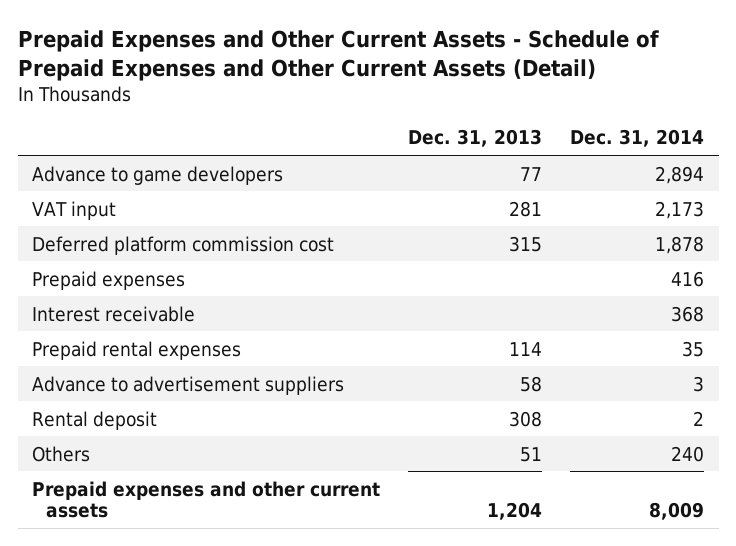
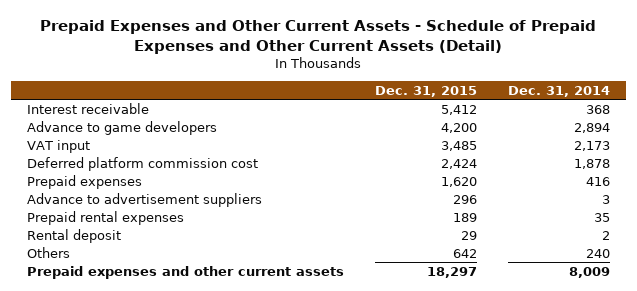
- | Dec. 31, 2013 | Dec. 31, 2014
+ | Dec. 31, 2015 | Dec. 31, 2014
moved up: Interest receivable | 5,412 | 368
moved down: Prepaid rental expenses | 189 | 35

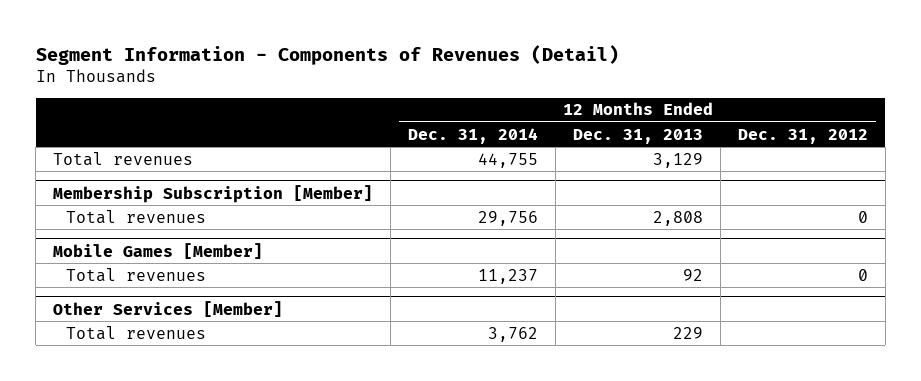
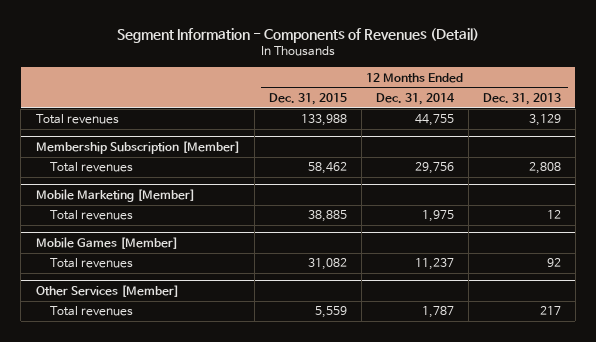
- | 12 Months Ended Dec. 31, 2014 | 12 Months Ended Dec. 31, 2013 | 12 Months Ended Dec. 31, 2012
+ | 12 Months Ended Dec. 31, 2015 | 12 Months Ended Dec. 31, 2014 | 12 Months Ended Dec. 31, 2013
+ Mobile Marketing [Member]
+ Total revenues | 38,885 | 1,975 | 12
@ Other Services [Member]
- Total revenues | 3,762 | 229 |
+ Total revenues | 5,559 | 1,787 | 217

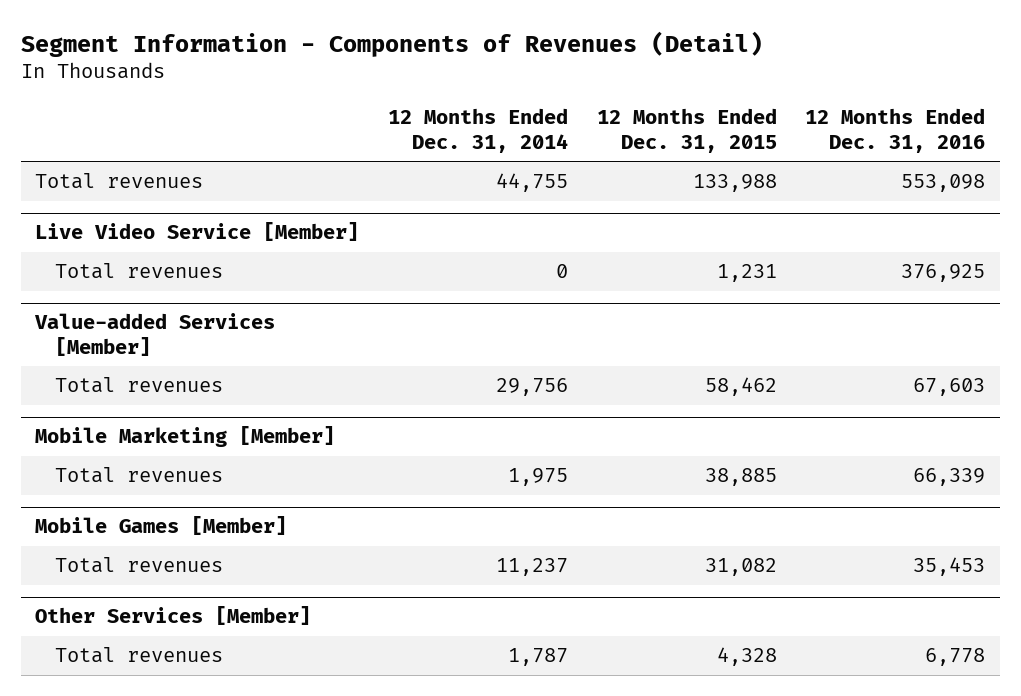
- | 12 Months Ended Dec. 31, 2015 | 12 Months Ended Dec. 31, 2014 | 12 Months Ended Dec. 31, 2013
+ | 12 Months Ended Dec. 31, 2014 | 12 Months Ended Dec. 31, 2015 | 12 Months Ended Dec. 31, 2016
- Membership Subscription [Member]
+ Live Video Service [Member]
+ Total revenues | 0 | 1,231 | 376,925
+ Value-added Services [Member]
@ Other Services [Member]
- Total revenues | 5,559 | 1,787 | 217
+ Total revenues | 1,787 | 4,328 | 6,778

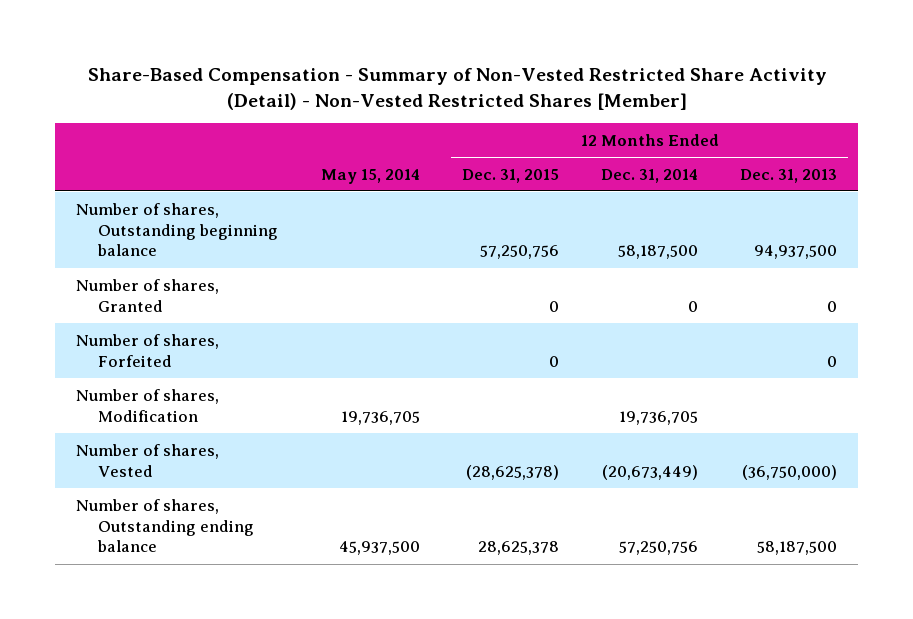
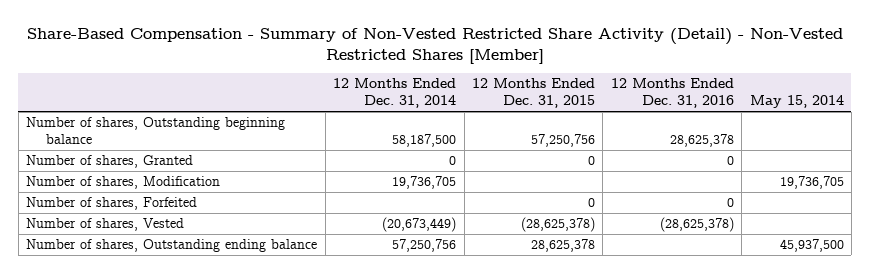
- | May 15, 2014 | 12 Months Ended Dec. 31, 2015 | 12 Months Ended Dec. 31, 2014 | 12 Months Ended Dec. 31, 2013
+ | 12 Months Ended Dec. 31, 2014 | 12 Months Ended Dec. 31, 2015 | 12 Months Ended Dec. 31, 2016 | May 15, 2014
moved down: Number of shares, Forfeited | | 0 | 0 |

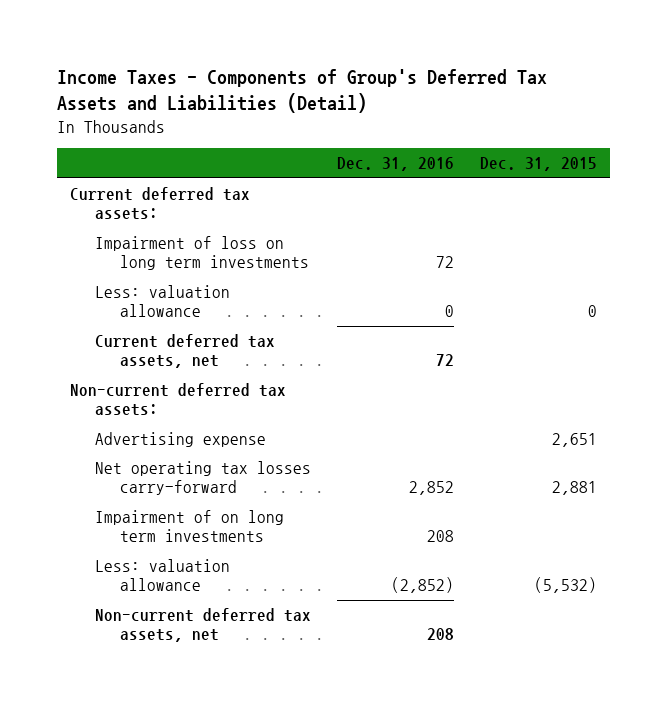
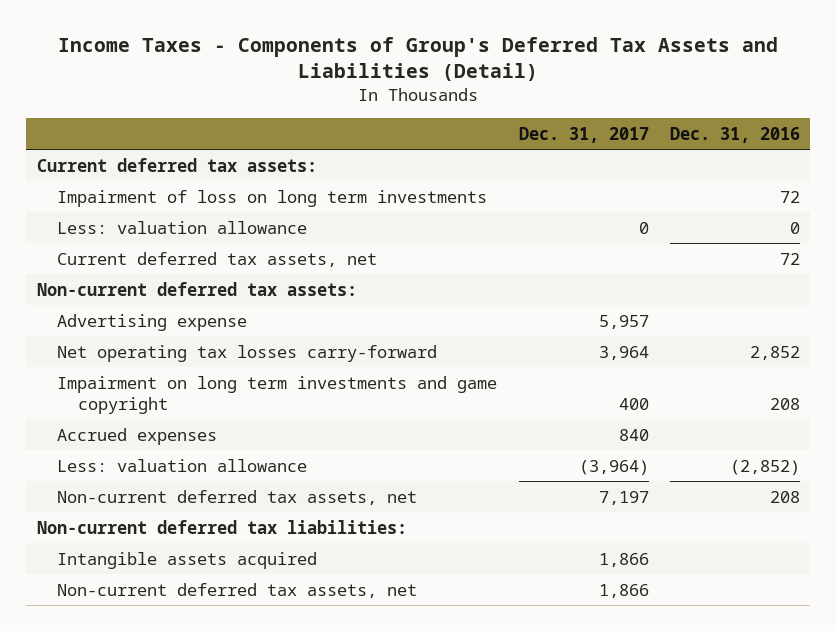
- | Dec. 31, 2016 | Dec. 31, 2015
+ | Dec. 31, 2017 | Dec. 31, 2016
- Impairment of on long term investments | 208 |
+ Impairment on long term investments and game copyright | 400 | 208
+ Accrued expenses | 840 |
+ Non-current deferred tax liabilities:
+ Intangible assets acquired | 1,866 |
+ Non-current deferred tax assets, net | 1,866 |

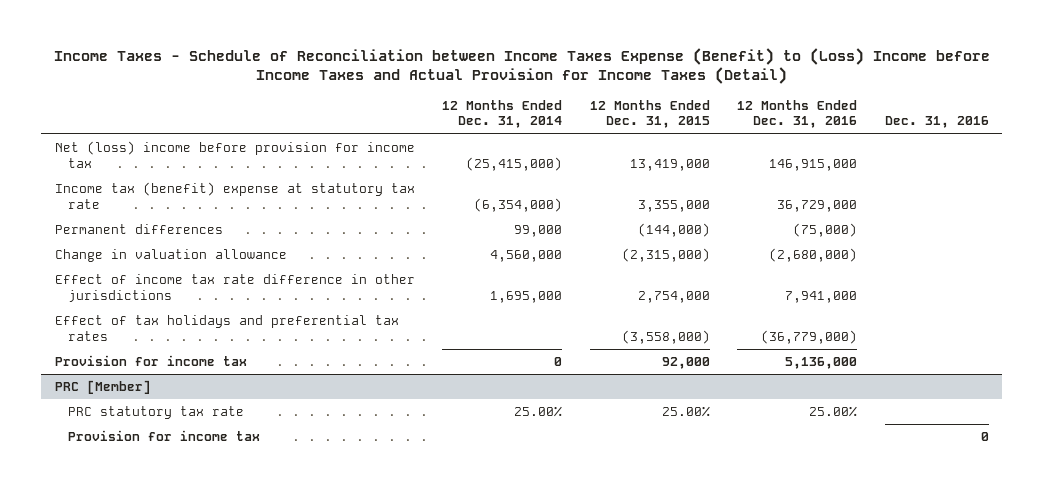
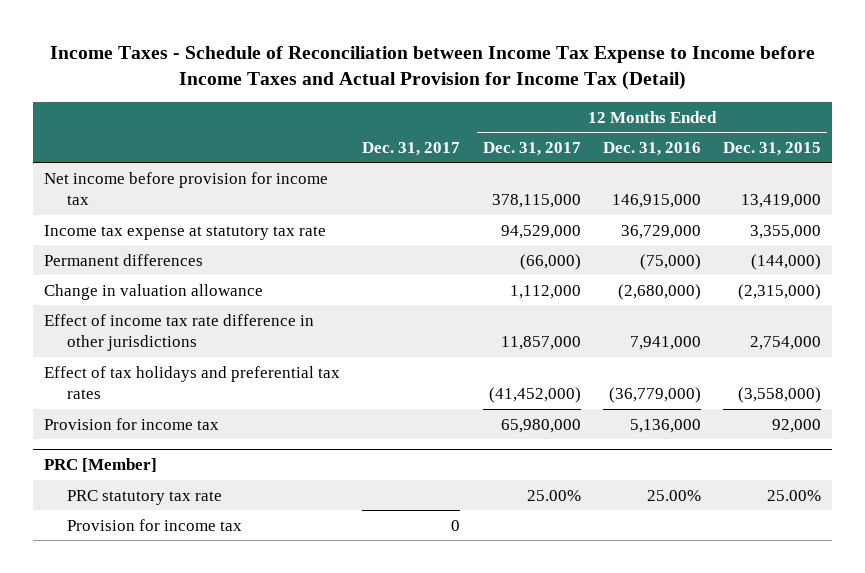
- Income Taxes - Schedule of Reconciliation between Income Taxes Expense (Benefit) to (Loss) Income before Income Taxes and Actual Provision for Income Taxes (Detail)
+ Income Taxes - Schedule of Reconciliation between Income Tax Expense to Income before Income Taxes and Actual Provision for Income Tax (Detail)
- | 12 Months Ended Dec. 31, 2014 | 12 Months Ended Dec. 31, 2015 | 12 Months Ended Dec. 31, 2016 | Dec. 31, 2016
+ | Dec. 31, 2017 | 12 Months Ended Dec. 31, 2017 | 12 Months Ended Dec. 31, 2016 | 12 Months Ended Dec. 31, 2015
- Net (loss) income before provision for income tax | (25,415,000) | 13,419,000 | 146,915,000 |
- Income tax (benefit) expense at statutory tax rate | (6,354,000) | 3,355,000 | 36,729,000 |
+ Net income before provision for income tax | | 378,115,000 | 146,915,000 | 13,419,000
+ Income tax expense at statutory tax rate | | 94,529,000 | 36,729,000 | 3,355,000

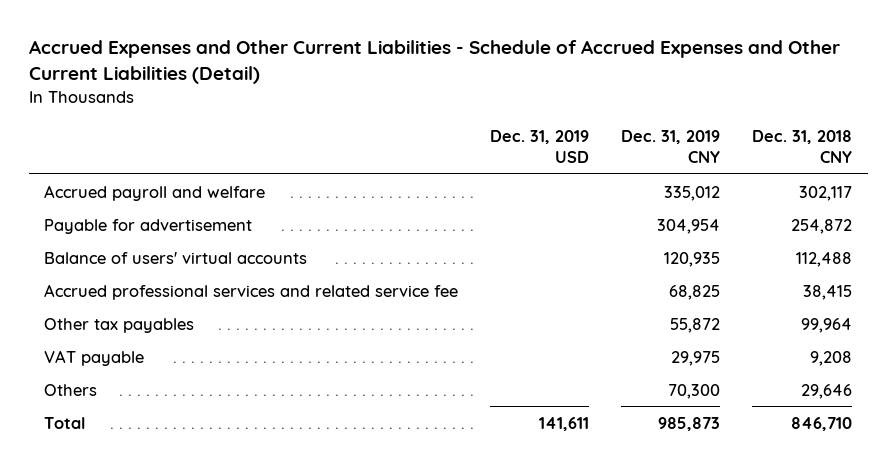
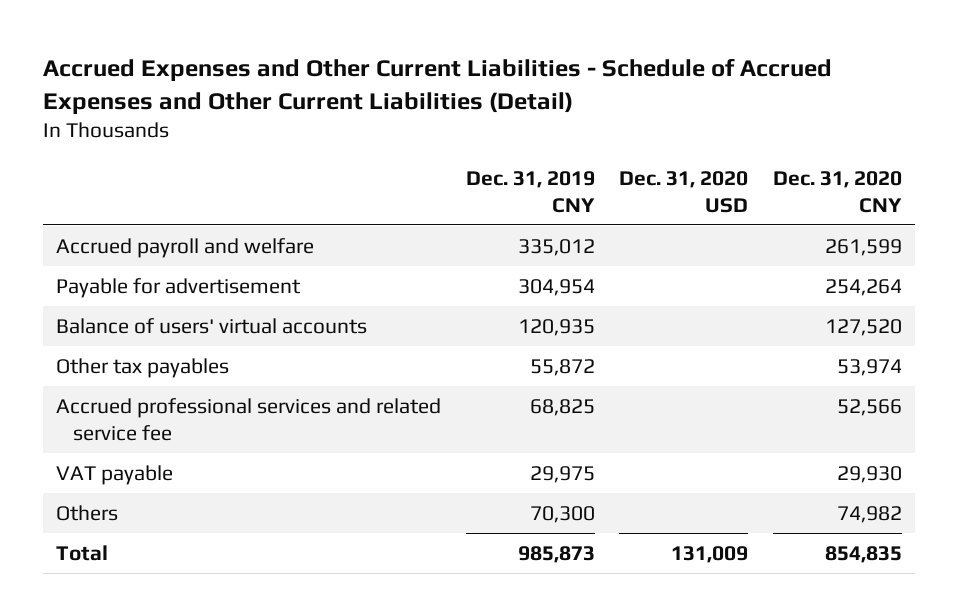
- | Dec. 31, 2019 USD | Dec. 31, 2019 CNY | Dec. 31, 2018 CNY
+ | Dec. 31, 2019 CNY | Dec. 31, 2020 USD | Dec. 31, 2020 CNY
moved down: Accrued professional services and related service fee | 68,825 | | 52,566

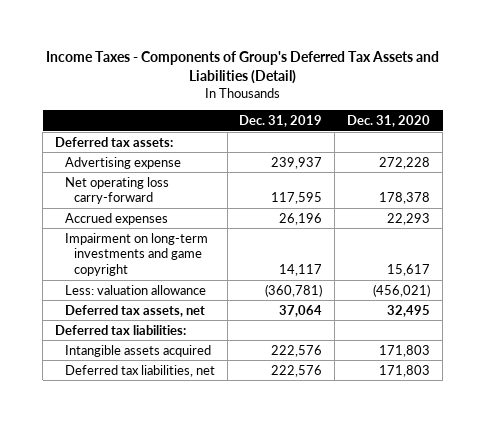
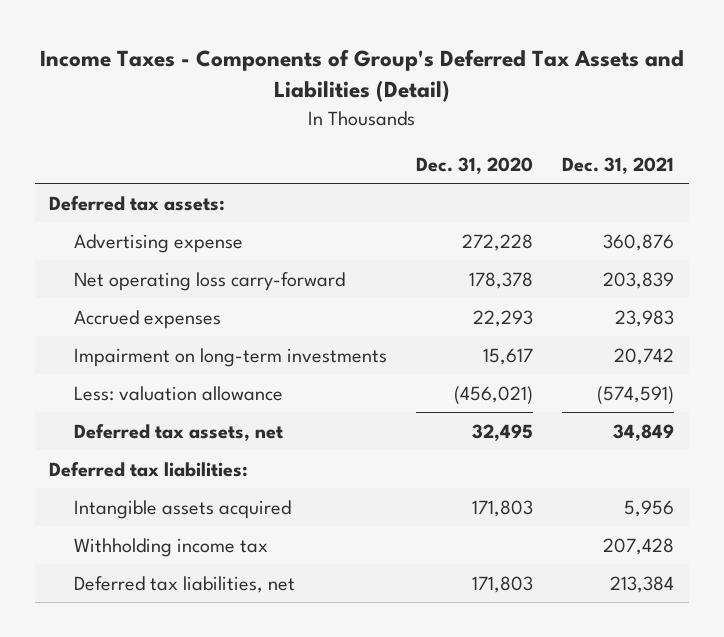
- | Dec. 31, 2019 | Dec. 31, 2020
+ | Dec. 31, 2020 | Dec. 31, 2021
- Impairment on long-term investments and game copyright | 14,117 | 15,617
+ Impairment on long-term investments | 15,617 | 20,742
+ Withholding income tax | | 207,428

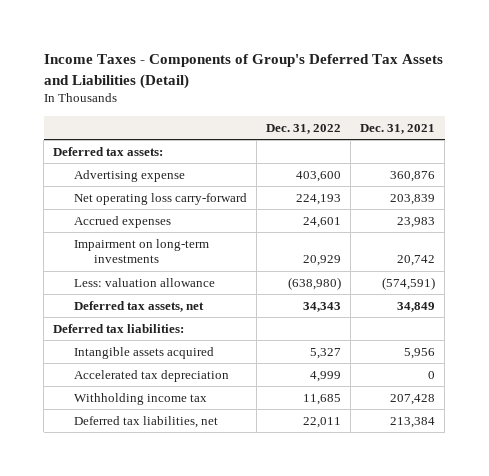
- | Dec. 31, 2020 | Dec. 31, 2021
+ | Dec. 31, 2022 | Dec. 31, 2021
+ Accelerated tax depreciation | 4,999 | 0

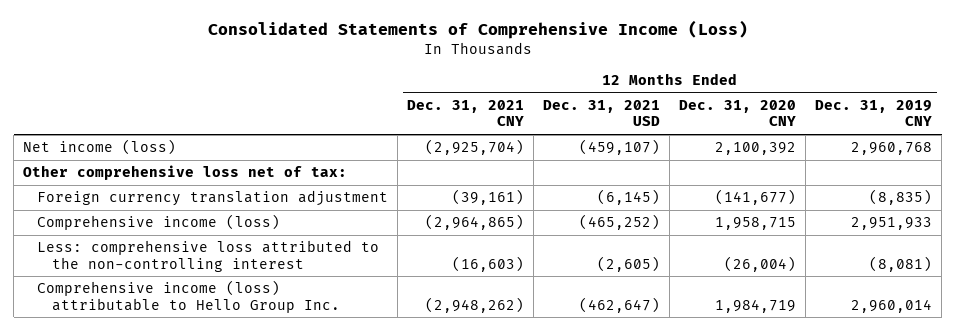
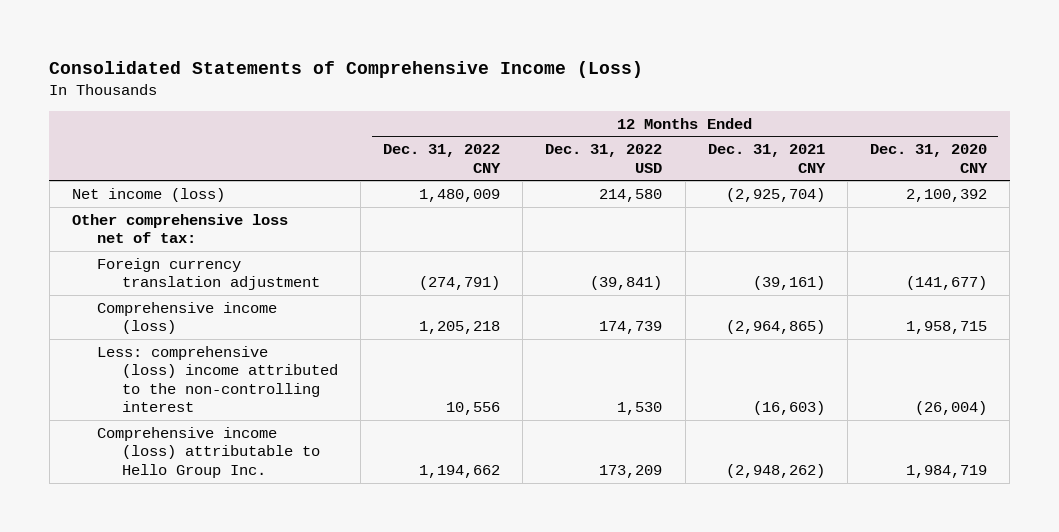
- | 12 Months Ended Dec. 31, 2021 CNY | 12 Months Ended Dec. 31, 2021 USD | 12 Months Ended Dec. 31, 2020 CNY | 12 Months Ended Dec. 31, 2019 CNY
+ | 12 Months Ended Dec. 31, 2022 CNY | 12 Months Ended Dec. 31, 2022 USD | 12 Months Ended Dec. 31, 2021 CNY | 12 Months Ended Dec. 31, 2020 CNY
- Less: comprehensive loss attributed to the non-controlling interest | (16,603) | (2,605) | (26,004) | (8,081)
+ Less: comprehensive (loss) income attributed to the non-controlling interest | 10,556 | 1,530 | (16,603) | (26,004)

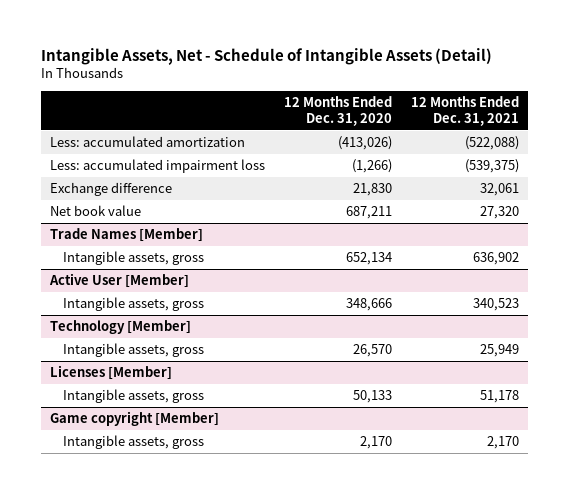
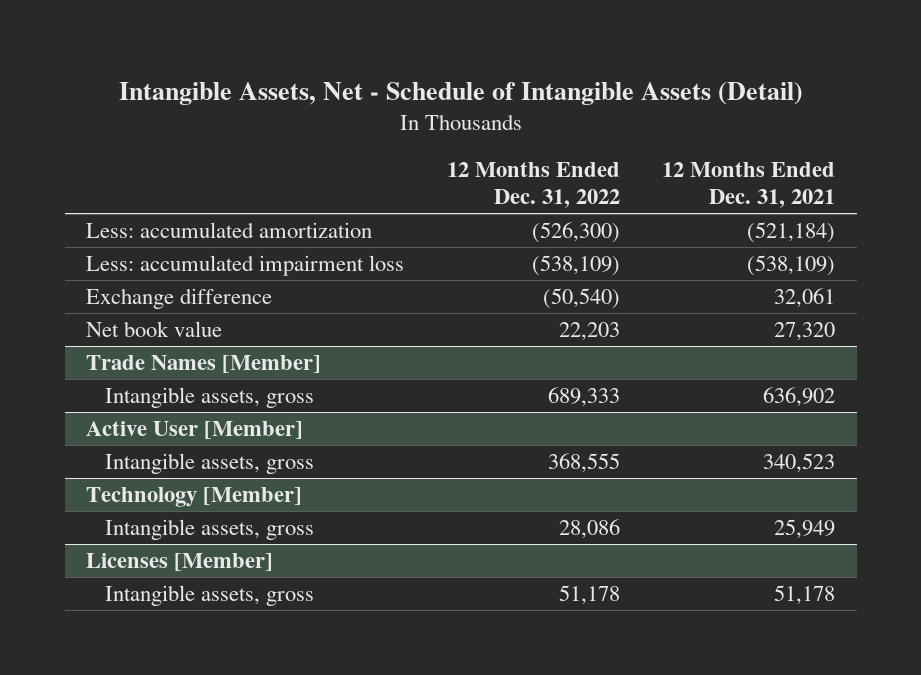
- | 12 Months Ended Dec. 31, 2020 | 12 Months Ended Dec. 31, 2021
+ | 12 Months Ended Dec. 31, 2022 | 12 Months Ended Dec. 31, 2021
- Less: accumulated amortization | (413,026) | (522,088)
- Less: accumulated impairment loss | (1,266) | (539,375)
+ Less: accumulated amortization | (526,300) | (521,184)
+ Less: accumulated impairment loss | (538,109) | (538,109)
- Game copyright [Member]
- Intangible assets, gross | 2,170 | 2,170

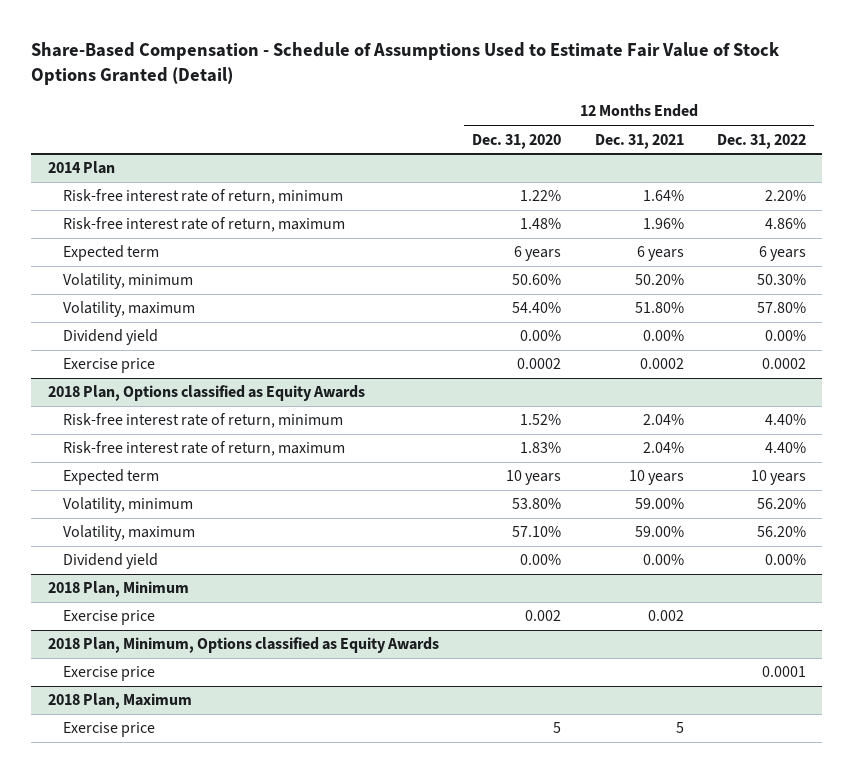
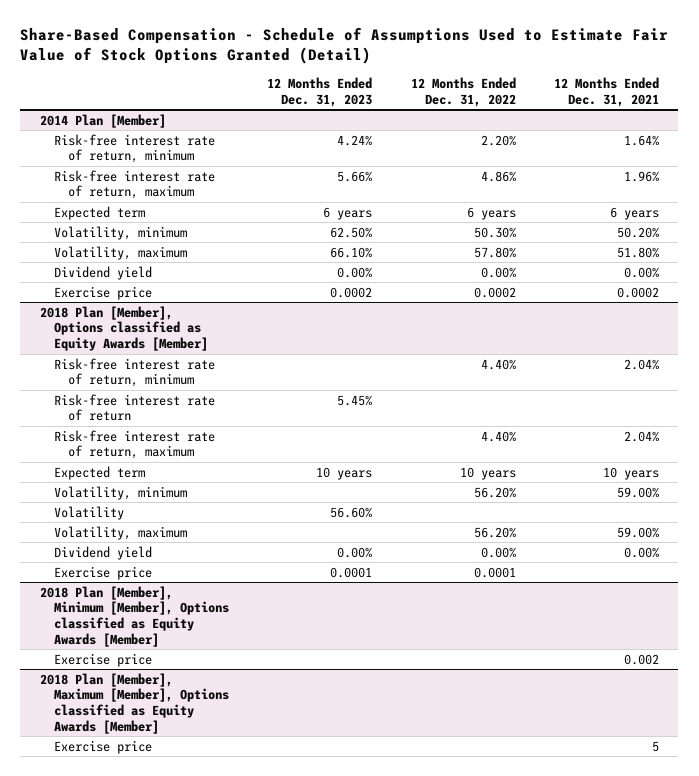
- | 12 Months Ended Dec. 31, 2020 | 12 Months Ended Dec. 31, 2021 | 12 Months Ended Dec. 31, 2022
+ | 12 Months Ended Dec. 31, 2023 | 12 Months Ended Dec. 31, 2022 | 12 Months Ended Dec. 31, 2021
- 2014 Plan
+ 2014 Plan [Member]
- 2018 Plan, Options classified as Equity Awards
+ 2018 Plan [Member], Options classified as Equity Awards [Member]
+ Risk-free interest rate of return | 5.45% | |
+ Volatility | 56.60% | |
- 2018 Plan, Minimum
- Exercise price | 0.002 | 0.002 |
- 2018 Plan, Minimum, Options classified as Equity Awards
- 2018 Plan, Maximum
+ 2018 Plan [Member], Minimum [Member], Options classified as Equity Awards [Member]
+ Exercise price | | | 0.002
+ 2018 Plan [Member], Maximum [Member], Options classified as Equity Awards [Member]

